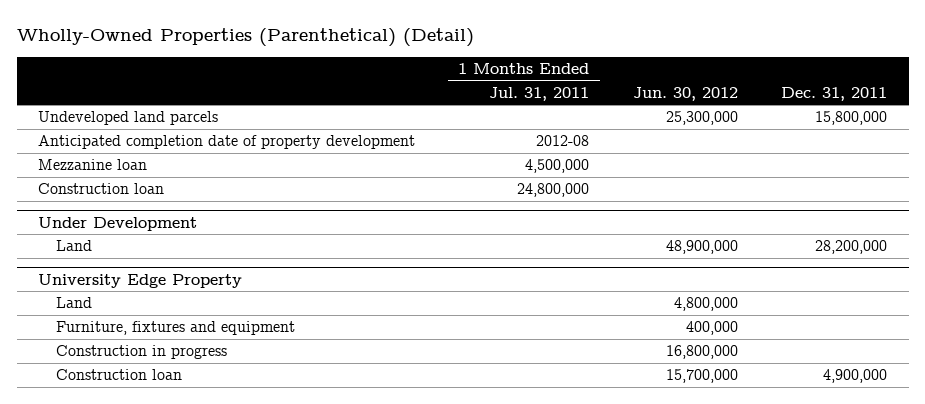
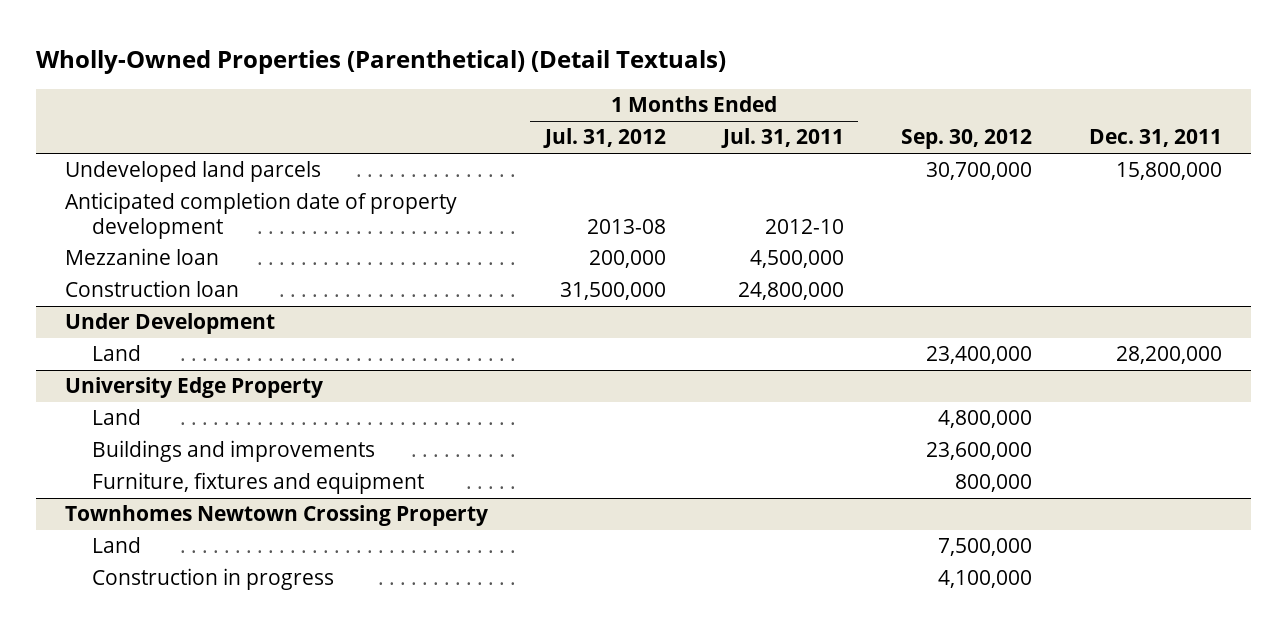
- Wholly-Owned Properties (Parenthetical) (Detail)
+ Wholly-Owned Properties (Parenthetical) (Detail Textuals)
- | 1 Months Ended Jul. 31, 2011 | Jun. 30, 2012 | Dec. 31, 2011
+ | 1 Months Ended Jul. 31, 2012 | 1 Months Ended Jul. 31, 2011 | Sep. 30, 2012 | Dec. 31, 2011
- Anticipated completion date of property development | 2012-08 | |
+ Anticipated completion date of property development | 2013-08 | 2012-10 | |
@ University Edge Property
+ Buildings and improvements | | | 23,600,000 |
- Construction in progress | | 16,800,000 |
- Construction loan | | 15,700,000 | 4,900,000
+ Townhomes Newtown Crossing Property
+ Land | | | 7,500,000 |
+ Construction in progress | | | 4,100,000 |

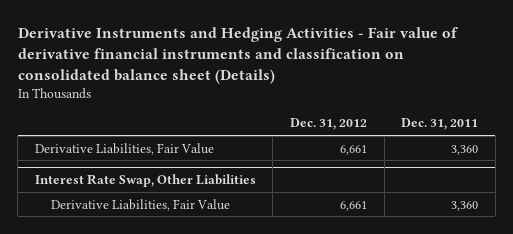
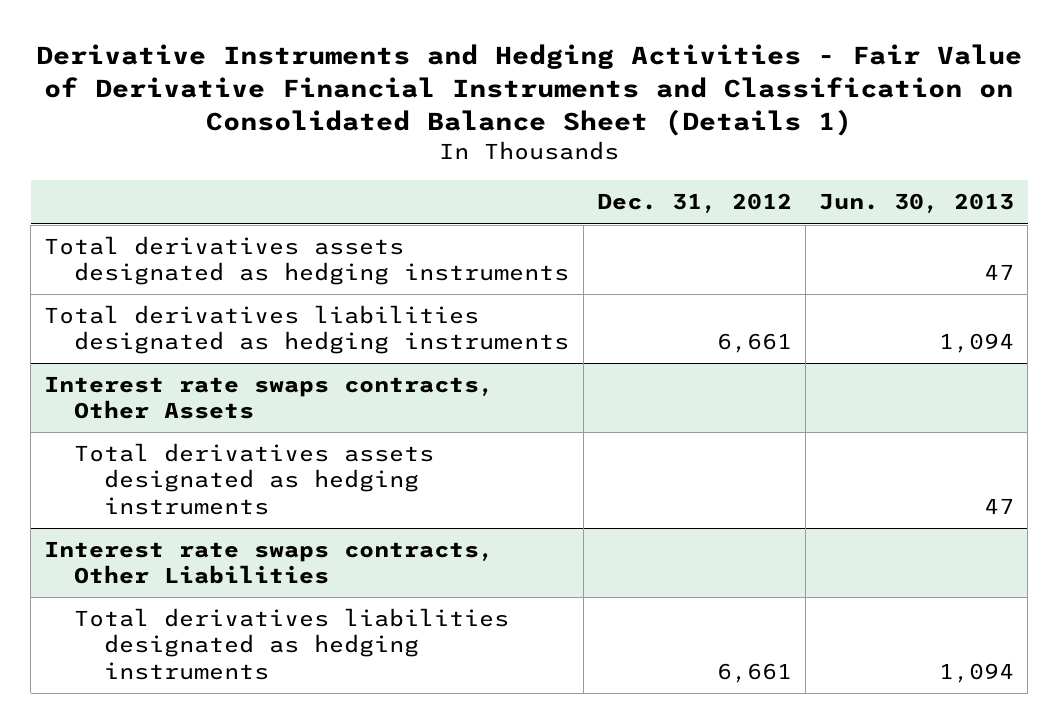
- Derivative Instruments and Hedging Activities - Fair value of derivative financial instruments and classification on consolidated balance sheet (Details)
+ Derivative Instruments and Hedging Activities - Fair Value of Derivative Financial Instruments and Classification on Consolidated Balance Sheet (Details 1)
- | Dec. 31, 2012 | Dec. 31, 2011
+ | Dec. 31, 2012 | Jun. 30, 2013
- Derivative Liabilities, Fair Value | 6,661 | 3,360
- Interest Rate Swap, Other Liabilities
- Derivative Liabilities, Fair Value | 6,661 | 3,360
+ Total derivatives assets designated as hedging instruments | | 47
+ Total derivatives liabilities designated as hedging instruments | 6,661 | 1,094
+ Interest rate swaps contracts, Other Assets
+ Total derivatives assets designated as hedging instruments | | 47
+ Interest rate swaps contracts, Other Liabilities
+ Total derivatives liabilities designated as hedging instruments | 6,661 | 1,094

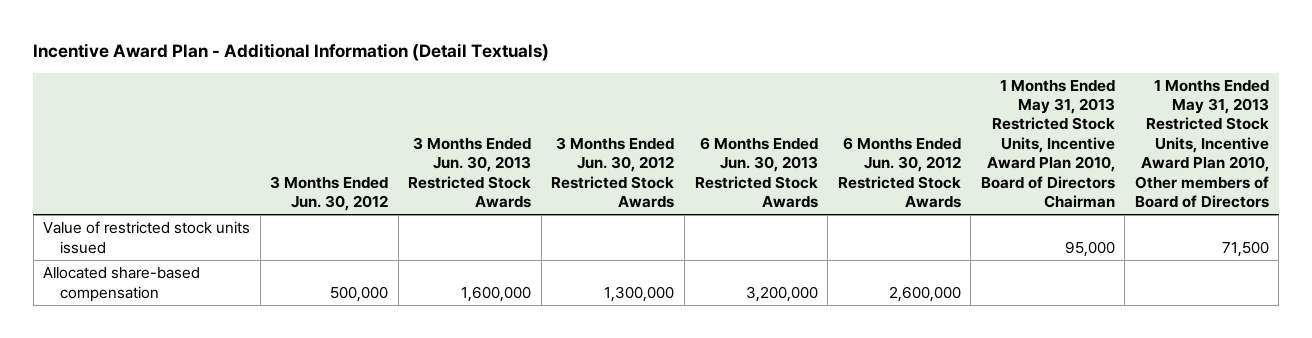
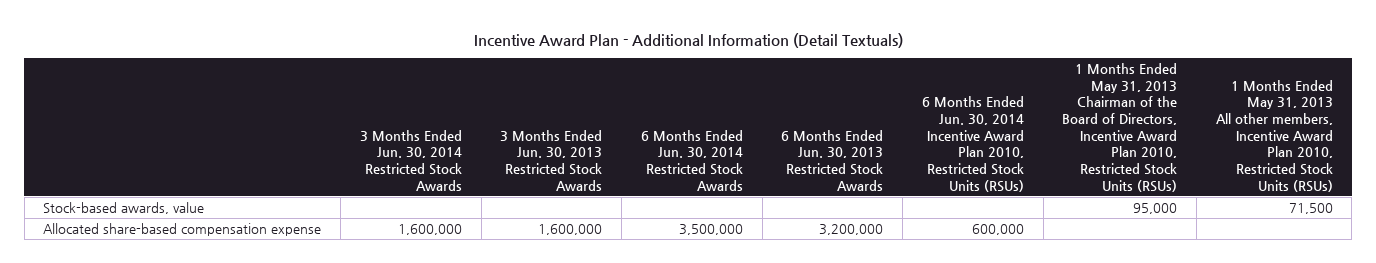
- | 3 Months Ended Jun. 30, 2012 | 3 Months Ended Jun. 30, 2013 Restricted Stock Awards | 3 Months Ended Jun. 30, 2012 Restricted Stock Awards | 6 Months Ended Jun. 30, 2013 Restricted Stock Awards | 6 Months Ended Jun. 30, 2012 Restricted Stock Awards | 1 Months Ended May 31, 2013 Restricted Stock Units, Incentive Award Plan 2010, Board of Directors Chairman | 1 Months Ended May 31, 2013 Restricted Stock Units, Incentive Award Plan 2010, Other members of Board of Directors
+ | 3 Months Ended Jun. 30, 2014 Restricted Stock Awards | 3 Months Ended Jun. 30, 2013 Restricted Stock Awards | 6 Months Ended Jun. 30, 2014 Restricted Stock Awards | 6 Months Ended Jun. 30, 2013 Restricted Stock Awards | 6 Months Ended Jun. 30, 2014 Incentive Award Plan 2010, Restricted Stock Units (RSUs) | 1 Months Ended May 31, 2013 Chairman of the Board of Directors, Incentive Award Plan 2010, Restricted Stock Units (RSUs) | 1 Months Ended May 31, 2013 All other members, Incentive Award Plan 2010, Restricted Stock Units (RSUs)
- Value of restricted stock units issued | | | | | | 95,000 | 71,500
- Allocated share-based compensation | 500,000 | 1,600,000 | 1,300,000 | 3,200,000 | 2,600,000 | |
+ Stock-based awards, value | | | | | | 95,000 | 71,500
+ Allocated share-based compensation expense | 1,600,000 | 1,600,000 | 3,500,000 | 3,200,000 | 600,000 | |

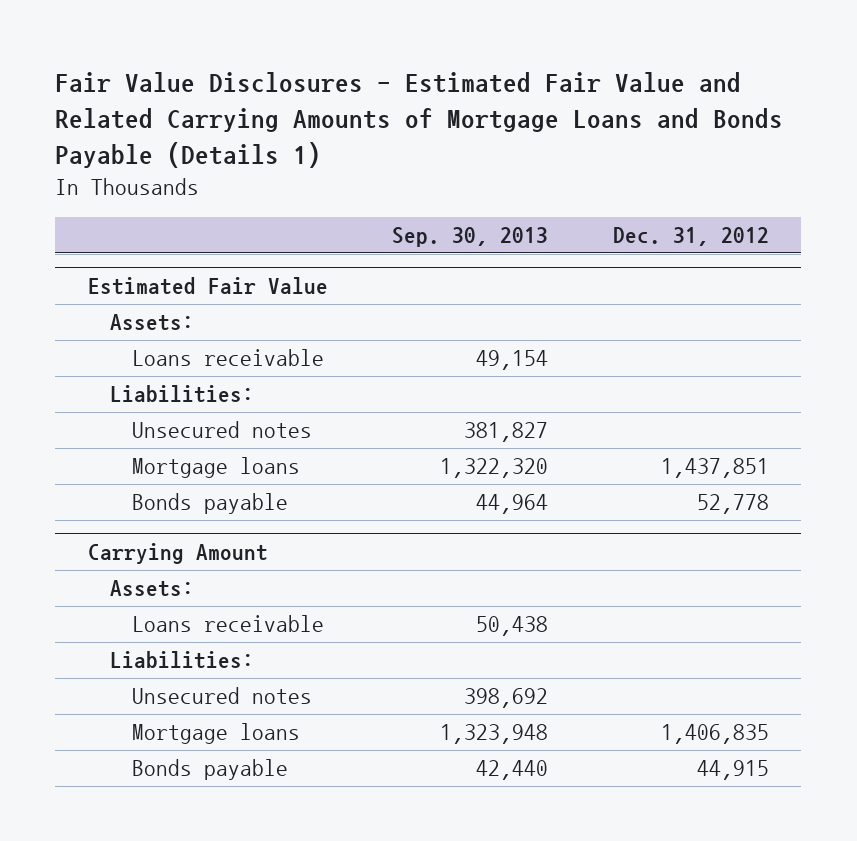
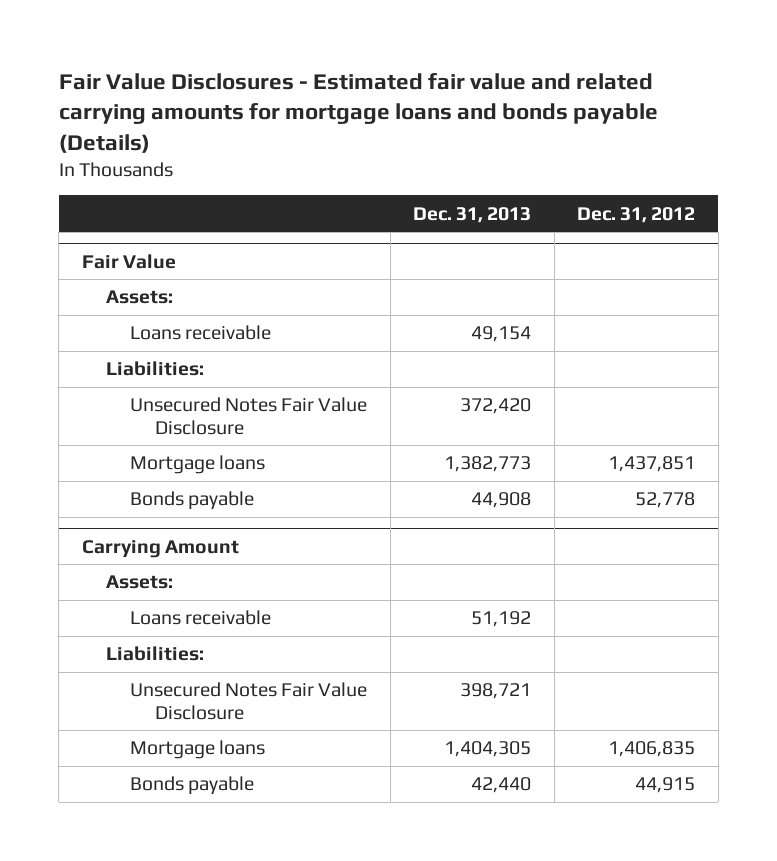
- Fair Value Disclosures - Estimated Fair Value and Related Carrying Amounts of Mortgage Loans and Bonds Payable (Details 1)
+ Fair Value Disclosures - Estimated fair value and related carrying amounts for mortgage loans and bonds payable (Details)
- | Sep. 30, 2013 | Dec. 31, 2012
+ | Dec. 31, 2013 | Dec. 31, 2012
- Estimated Fair Value
+ Fair Value
- Unsecured notes | 381,827 |
+ Unsecured Notes Fair Value Disclosure | 372,420 |
@ Carrying Amount
- Unsecured notes | 398,692 |
+ Unsecured Notes Fair Value Disclosure | 398,721 |

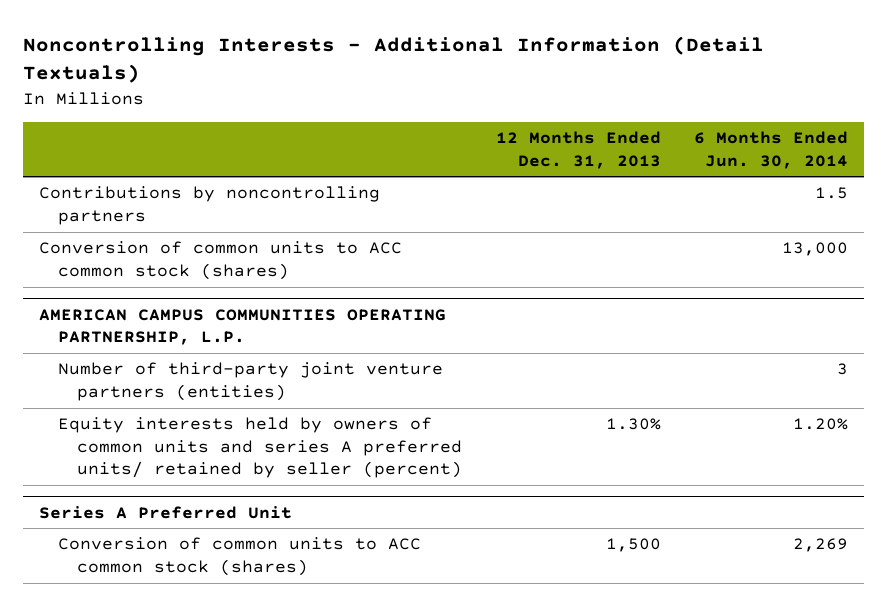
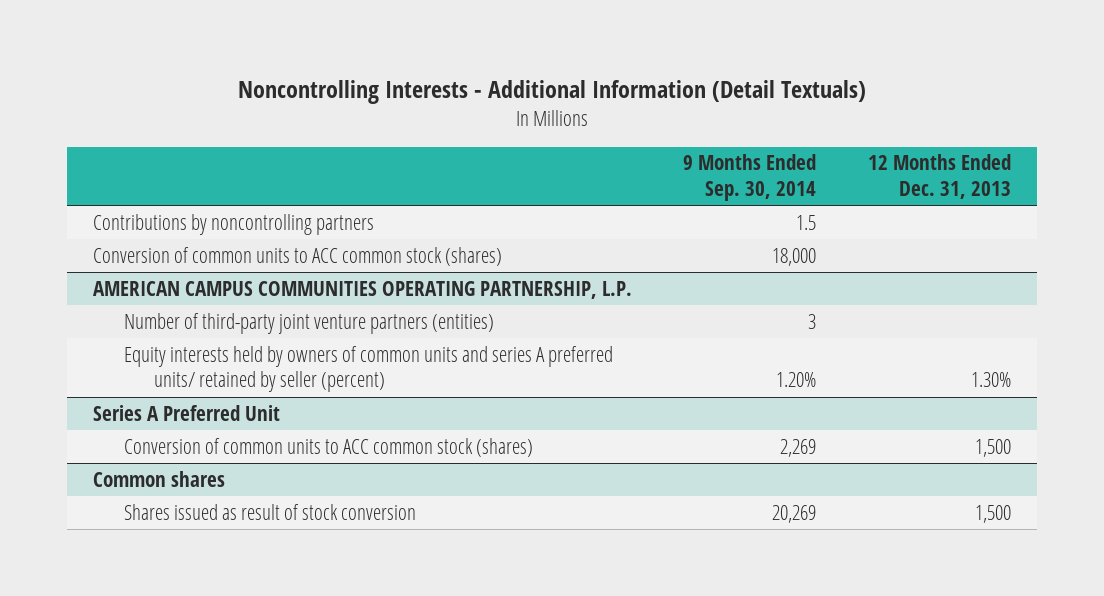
- | 12 Months Ended Dec. 31, 2013 | 6 Months Ended Jun. 30, 2014
+ | 9 Months Ended Sep. 30, 2014 | 12 Months Ended Dec. 31, 2013
+ Common shares
+ Shares issued as result of stock conversion | 20,269 | 1,500

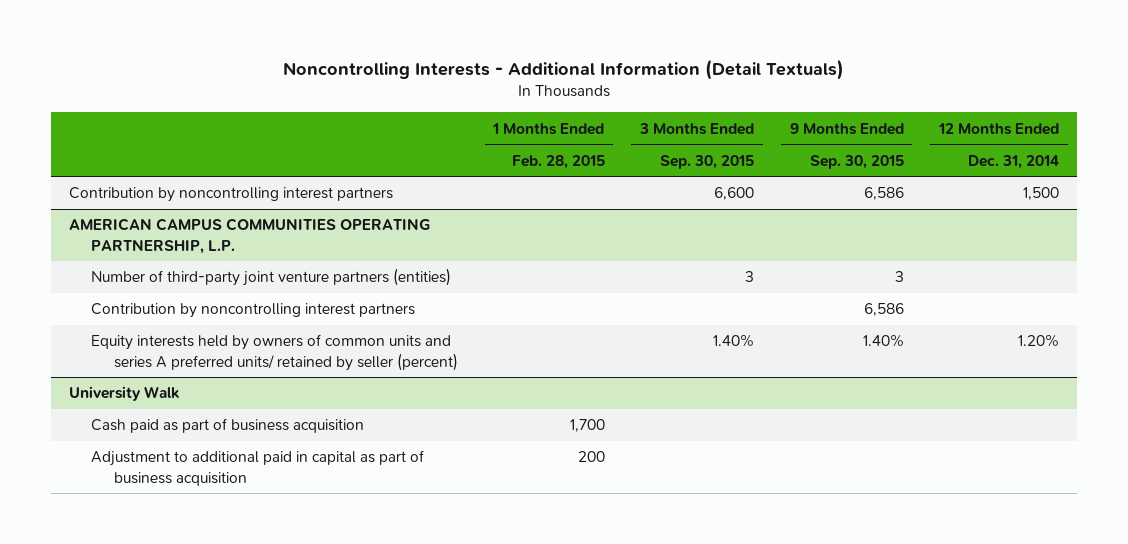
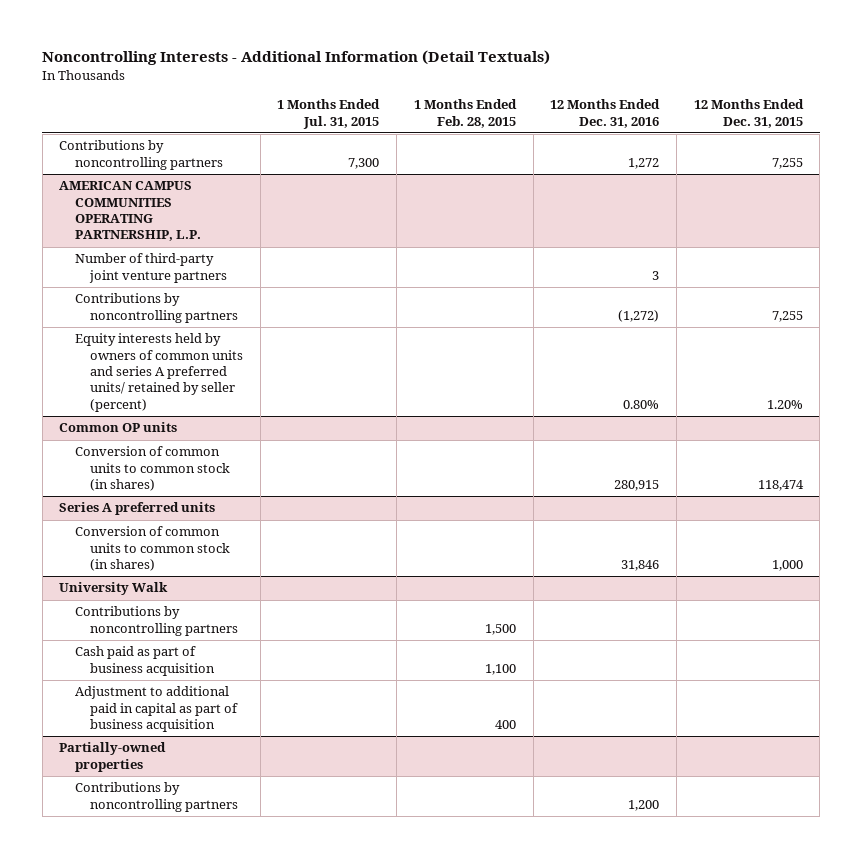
- | 1 Months Ended Feb. 28, 2015 | 3 Months Ended Sep. 30, 2015 | 9 Months Ended Sep. 30, 2015 | 12 Months Ended Dec. 31, 2014
+ | 1 Months Ended Jul. 31, 2015 | 1 Months Ended Feb. 28, 2015 | 12 Months Ended Dec. 31, 2016 | 12 Months Ended Dec. 31, 2015
- Contribution by noncontrolling interest partners | | 6,600 | 6,586 | 1,500
+ Contributions by noncontrolling partners | 7,300 | | 1,272 | 7,255
@ AMERICAN CAMPUS COMMUNITIES OPERATING PARTNERSHIP, L.P.
- Number of third-party joint venture partners (entities) | | 3 | 3 |
- Contribution by noncontrolling interest partners | | | 6,586 |
+ Number of third-party joint venture partners | | | 3 |
+ Contributions by noncontrolling partners | | | (1,272) | 7,255
+ Common OP units
+ Conversion of common units to common stock (in shares) | | | 280,915 | 118,474
+ Series A preferred units
+ Conversion of common units to common stock (in shares) | | | 31,846 | 1,000
@ University Walk
- Cash paid as part of business acquisition | 1,700 | | |
- Adjustment to additional paid in capital as part of business acquisition | 200 | | |
+ Contributions by noncontrolling partners | | 1,500 | |
+ Cash paid as part of business acquisition | | 1,100 | |
+ Adjustment to additional paid in capital as part of business acquisition | | 400 | |
+ Partially-owned properties
+ Contributions by noncontrolling partners | | | 1,200 |

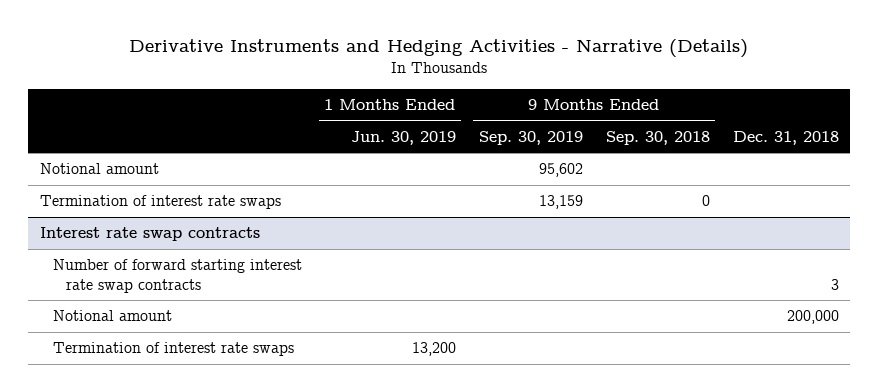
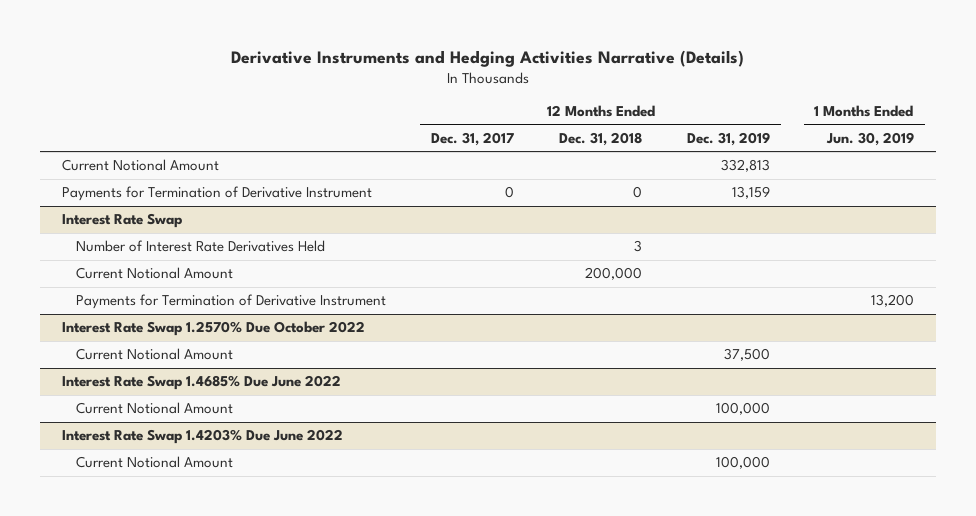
- Derivative Instruments and Hedging Activities - Narrative (Details)
+ Derivative Instruments and Hedging Activities Narrative (Details)
- | 1 Months Ended Jun. 30, 2019 | 9 Months Ended Sep. 30, 2019 | 9 Months Ended Sep. 30, 2018 | Dec. 31, 2018
+ | 12 Months Ended Dec. 31, 2017 | 12 Months Ended Dec. 31, 2018 | 12 Months Ended Dec. 31, 2019 | 1 Months Ended Jun. 30, 2019
- Notional amount | | 95,602 | |
- Termination of interest rate swaps | | 13,159 | 0 |
- Interest rate swap contracts
- Number of forward starting interest rate swap contracts | | | | 3
- Notional amount | | | | 200,000
- Termination of interest rate swaps | 13,200 | | |
+ Current Notional Amount | | | 332,813 |
+ Payments for Termination of Derivative Instrument | 0 | 0 | 13,159 |
+ Interest Rate Swap
+ Number of Interest Rate Derivatives Held | | 3 | |
+ Current Notional Amount | | 200,000 | |
+ Payments for Termination of Derivative Instrument | | | | 13,200
+ Interest Rate Swap 1.2570% Due October 2022
+ Current Notional Amount | | | 37,500 |
+ Interest Rate Swap 1.4685% Due June 2022
+ Current Notional Amount | | | 100,000 |
+ Interest Rate Swap 1.4203% Due June 2022
+ Current Notional Amount | | | 100,000 |

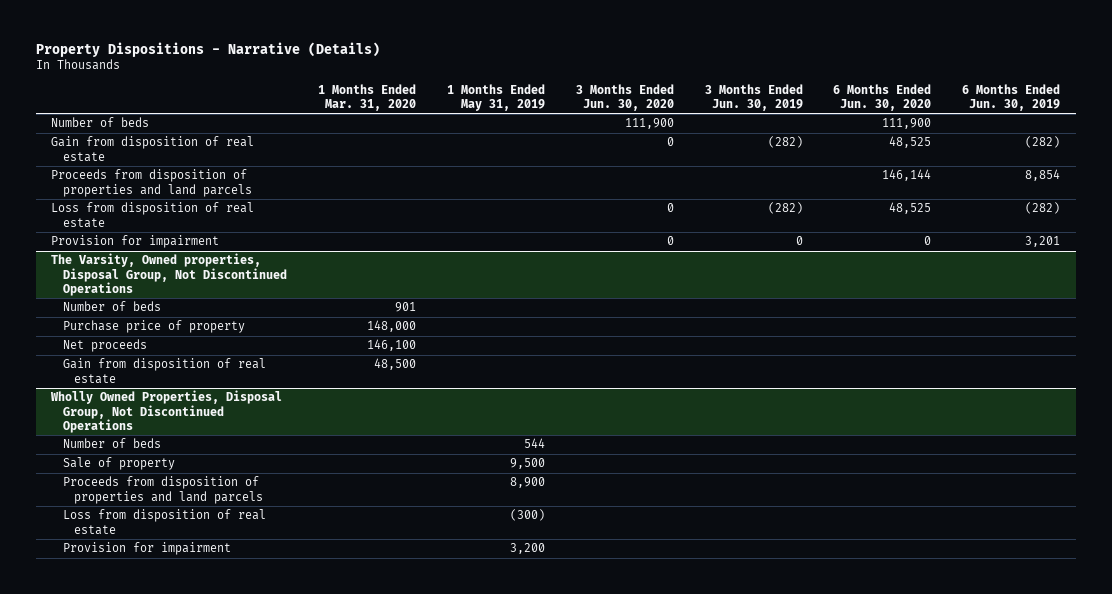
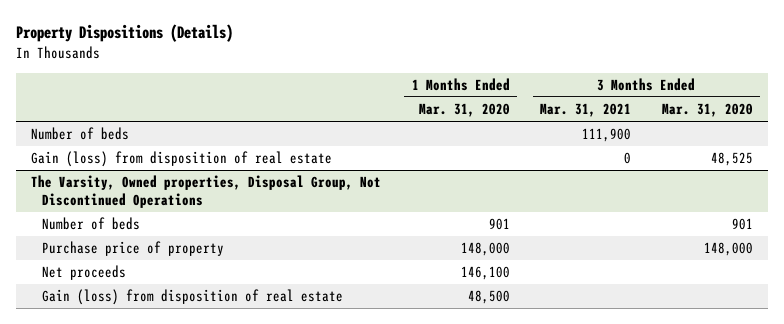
- Property Dispositions - Narrative (Details)
+ Property Dispositions (Details)
- | 1 Months Ended Mar. 31, 2020 | 1 Months Ended May 31, 2019 | 3 Months Ended Jun. 30, 2020 | 3 Months Ended Jun. 30, 2019 | 6 Months Ended Jun. 30, 2020 | 6 Months Ended Jun. 30, 2019
+ | 1 Months Ended Mar. 31, 2020 | 3 Months Ended Mar. 31, 2021 | 3 Months Ended Mar. 31, 2020
- Gain from disposition of real estate | | | 0 | (282) | 48,525 | (282)
- Proceeds from disposition of properties and land parcels | | | | | 146,144 | 8,854
- Loss from disposition of real estate | | | 0 | (282) | 48,525 | (282)
- Provision for impairment | | | 0 | 0 | 0 | 3,201
+ Gain (loss) from disposition of real estate | | 0 | 48,525
@ The Varsity, Owned properties, Disposal Group, Not Discontinued Operations
- Gain from disposition of real estate | 48,500 | | | | |
- Wholly Owned Properties, Disposal Group, Not Discontinued Operations
- Number of beds | | 544 | | | |
- Sale of property | | 9,500 | | | |
- Proceeds from disposition of properties and land parcels | | 8,900 | | | |
- Loss from disposition of real estate | | (300) | | | |
- Provision for impairment | | 3,200 | | | |
@ The Varsity, Owned properties, Disposal Group, Not Discontinued Operations
+ Gain (loss) from disposition of real estate | 48,500 | |

